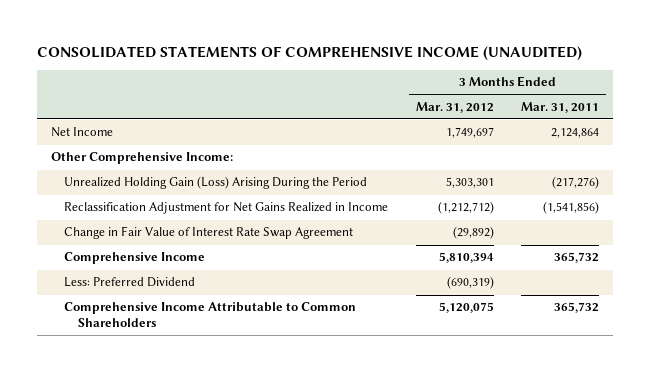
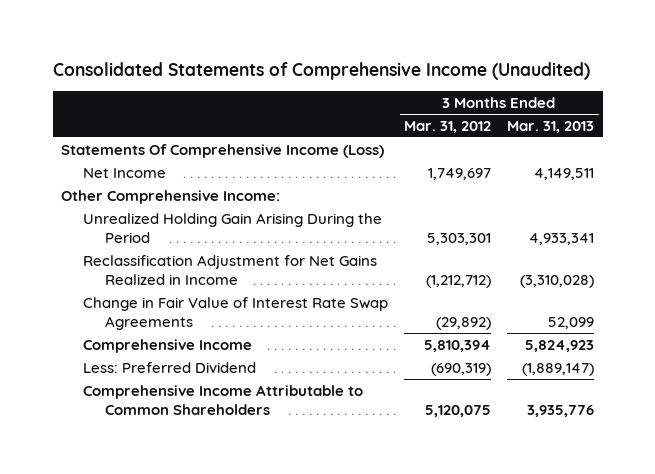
- CONSOLIDATED STATEMENTS OF COMPREHENSIVE INCOME (UNAUDITED)
+ Consolidated Statements of Comprehensive Income (Unaudited)
- | 3 Months Ended Mar. 31, 2012 | 3 Months Ended Mar. 31, 2011
+ | 3 Months Ended Mar. 31, 2012 | 3 Months Ended Mar. 31, 2013
+ Statements Of Comprehensive Income (Loss)
- Unrealized Holding Gain (Loss) Arising During the Period | 5,303,301 | (217,276)
+ Unrealized Holding Gain Arising During the Period | 5,303,301 | 4,933,341
- Change in Fair Value of Interest Rate Swap Agreement | (29,892) |
+ Change in Fair Value of Interest Rate Swap Agreements | (29,892) | 52,099

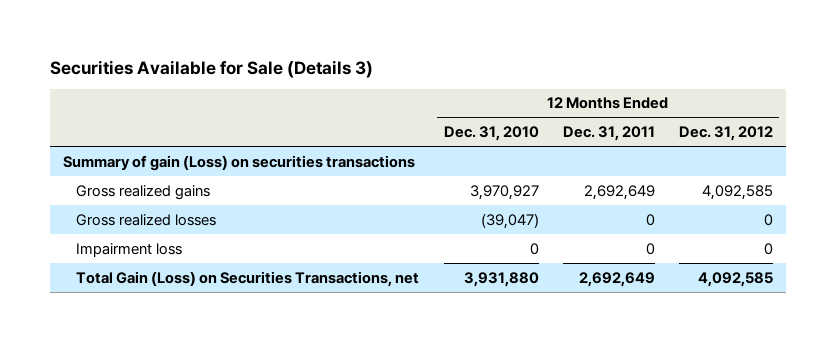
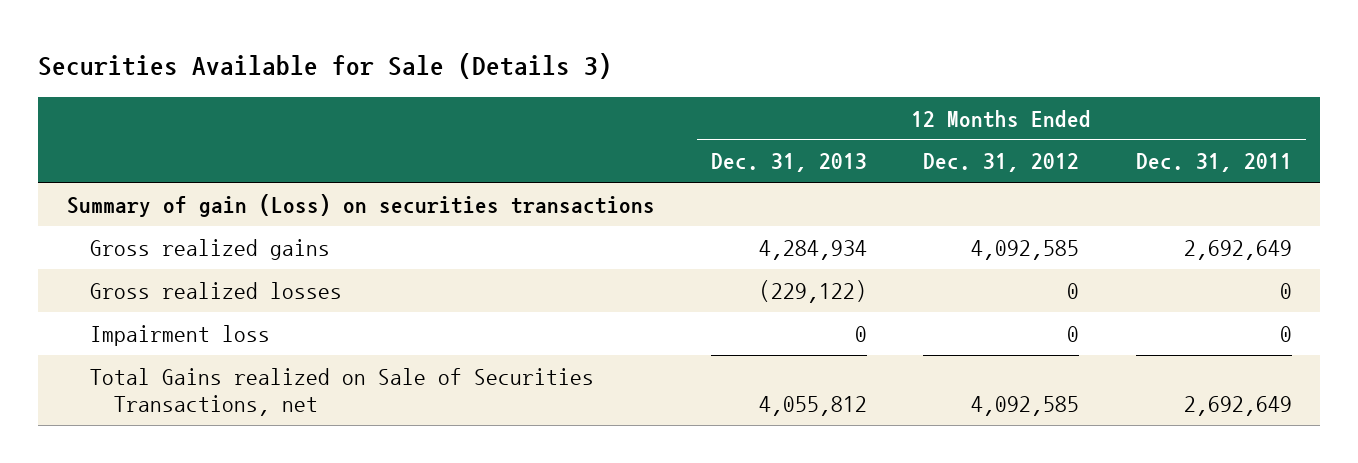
- | 12 Months Ended Dec. 31, 2010 | 12 Months Ended Dec. 31, 2011 | 12 Months Ended Dec. 31, 2012
+ | 12 Months Ended Dec. 31, 2013 | 12 Months Ended Dec. 31, 2012 | 12 Months Ended Dec. 31, 2011
- Total Gain (Loss) on Securities Transactions, net | 3,931,880 | 2,692,649 | 4,092,585
+ Total Gains realized on Sale of Securities Transactions, net | 4,055,812 | 4,092,585 | 2,692,649

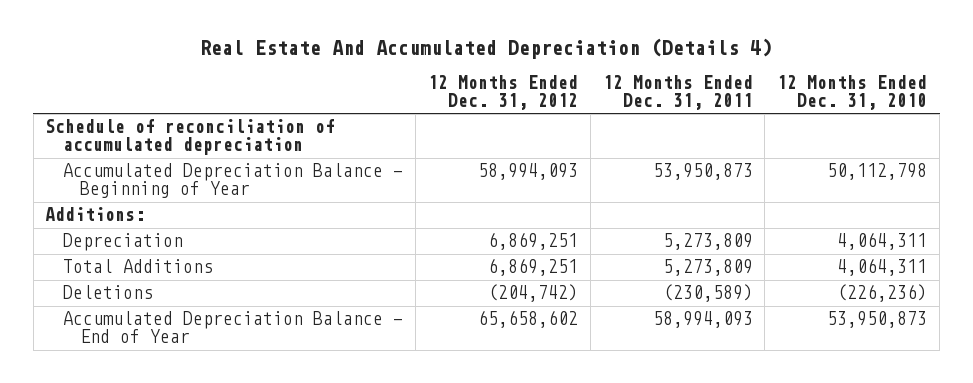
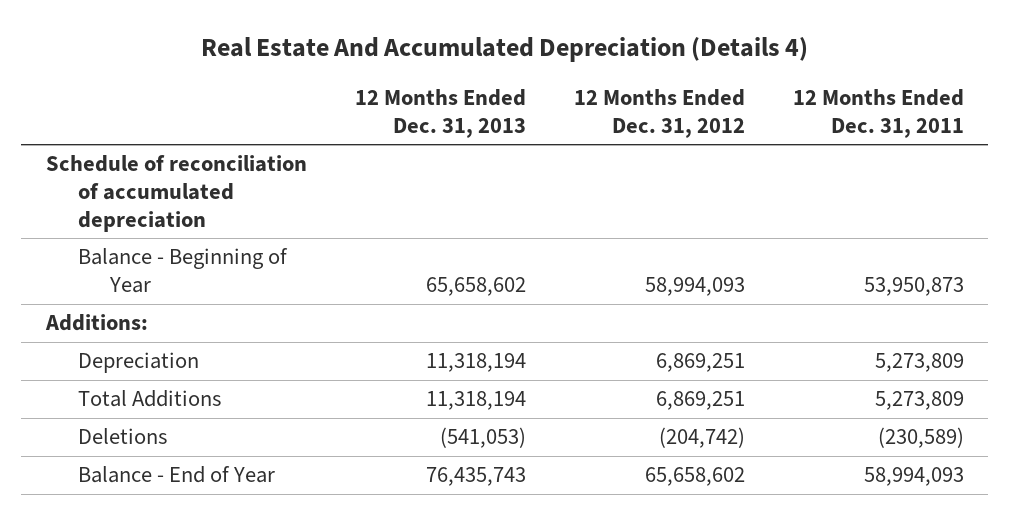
- | 12 Months Ended Dec. 31, 2012 | 12 Months Ended Dec. 31, 2011 | 12 Months Ended Dec. 31, 2010
+ | 12 Months Ended Dec. 31, 2013 | 12 Months Ended Dec. 31, 2012 | 12 Months Ended Dec. 31, 2011
- Accumulated Depreciation Balance - Beginning of Year | 58,994,093 | 53,950,873 | 50,112,798
+ Balance - Beginning of Year | 65,658,602 | 58,994,093 | 53,950,873
- Accumulated Depreciation Balance - End of Year | 65,658,602 | 58,994,093 | 53,950,873
+ Balance - End of Year | 76,435,743 | 65,658,602 | 58,994,093

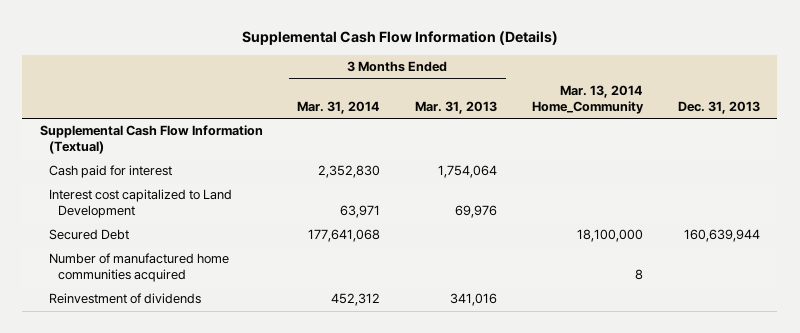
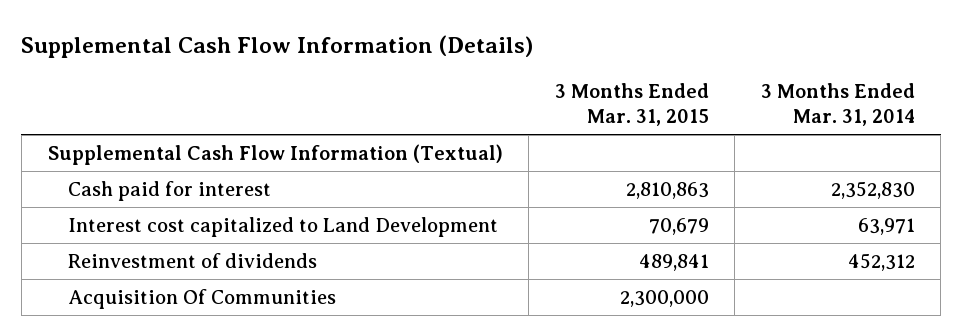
- | 3 Months Ended Mar. 31, 2014 | 3 Months Ended Mar. 31, 2013 | Mar. 13, 2014 Home_Community | Dec. 31, 2013
+ | 3 Months Ended Mar. 31, 2015 | 3 Months Ended Mar. 31, 2014
- Secured Debt | 177,641,068 | | 18,100,000 | 160,639,944
- Number of manufactured home communities acquired | | | 8 |
+ Acquisition Of Communities | 2,300,000 |

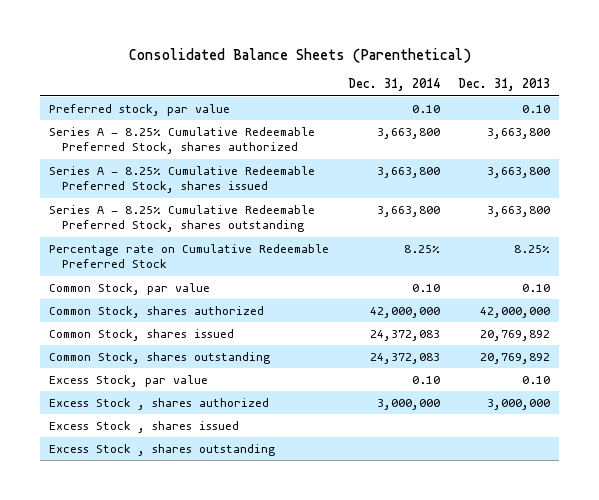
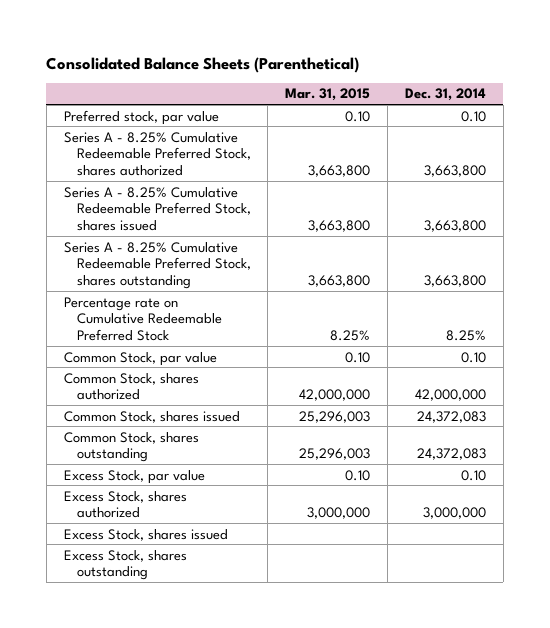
- | Dec. 31, 2014 | Dec. 31, 2013
+ | Mar. 31, 2015 | Dec. 31, 2014
- Excess Stock , shares authorized | 3,000,000 | 3,000,000
- Excess Stock , shares issued
- Excess Stock , shares outstanding
+ Excess Stock, shares authorized | 3,000,000 | 3,000,000
+ Excess Stock, shares issued
+ Excess Stock, shares outstanding

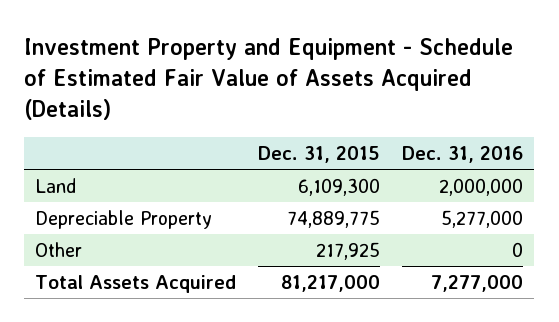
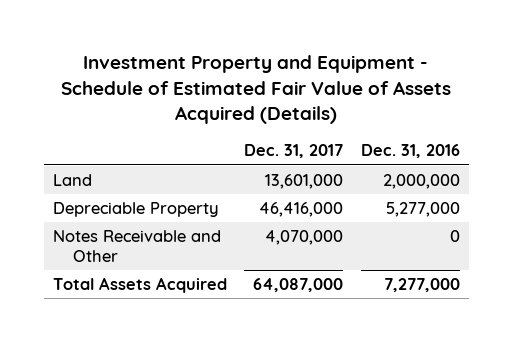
- | Dec. 31, 2015 | Dec. 31, 2016
+ | Dec. 31, 2017 | Dec. 31, 2016
- Other | 217,925 | 0
+ Notes Receivable and Other | 4,070,000 | 0

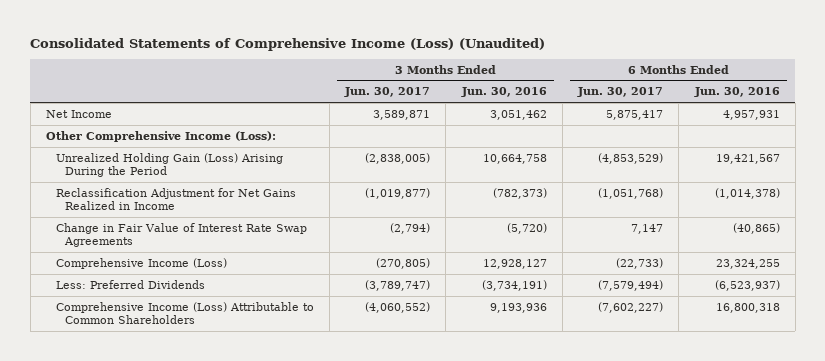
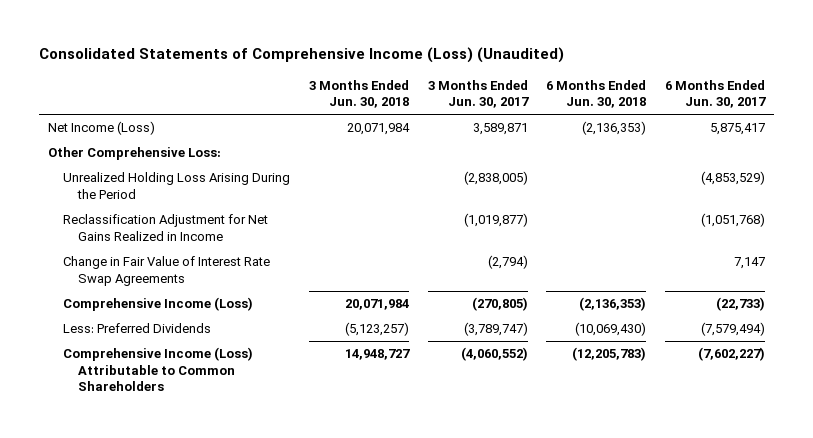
- | 3 Months Ended Jun. 30, 2017 | 3 Months Ended Jun. 30, 2016 | 6 Months Ended Jun. 30, 2017 | 6 Months Ended Jun. 30, 2016
+ | 3 Months Ended Jun. 30, 2018 | 3 Months Ended Jun. 30, 2017 | 6 Months Ended Jun. 30, 2018 | 6 Months Ended Jun. 30, 2017
- Net Income | 3,589,871 | 3,051,462 | 5,875,417 | 4,957,931
- Other Comprehensive Income (Loss):
- Unrealized Holding Gain (Loss) Arising During the Period | (2,838,005) | 10,664,758 | (4,853,529) | 19,421,567
+ Net Income (Loss) | 20,071,984 | 3,589,871 | (2,136,353) | 5,875,417
+ Other Comprehensive Loss:
+ Unrealized Holding Loss Arising During the Period | | (2,838,005) | | (4,853,529)

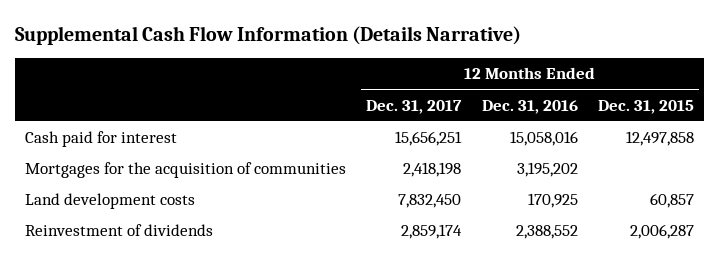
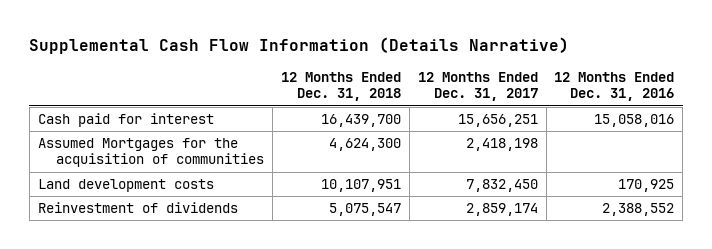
- | 12 Months Ended Dec. 31, 2017 | 12 Months Ended Dec. 31, 2016 | 12 Months Ended Dec. 31, 2015
+ | 12 Months Ended Dec. 31, 2018 | 12 Months Ended Dec. 31, 2017 | 12 Months Ended Dec. 31, 2016
- Mortgages for the acquisition of communities | 2,418,198 | 3,195,202 |
+ Assumed Mortgages for the acquisition of communities | 4,624,300 | 2,418,198 |

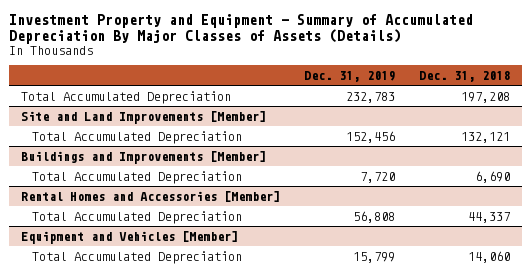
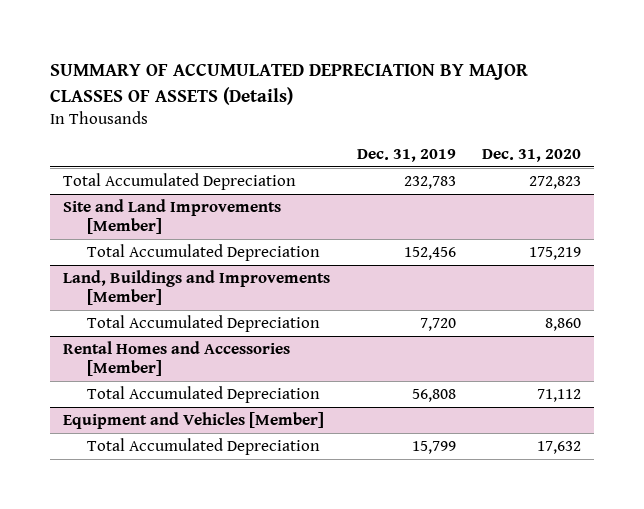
- Investment Property and Equipment - Summary of Accumulated Depreciation By Major Classes of Assets (Details)
+ SUMMARY OF ACCUMULATED DEPRECIATION BY MAJOR CLASSES OF ASSETS (Details)
- | Dec. 31, 2019 | Dec. 31, 2018
+ | Dec. 31, 2019 | Dec. 31, 2020
- Buildings and Improvements [Member]
+ Land, Buildings and Improvements [Member]

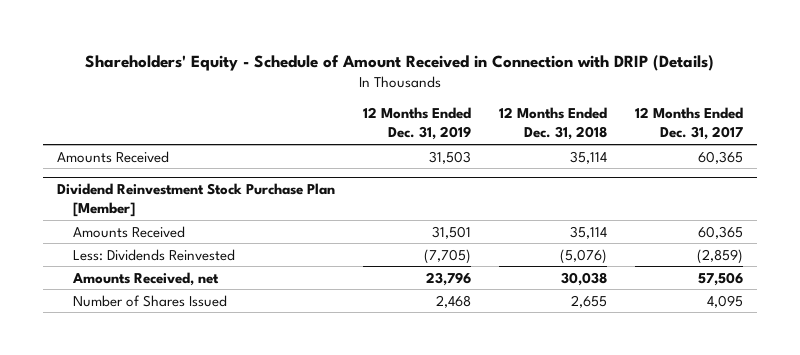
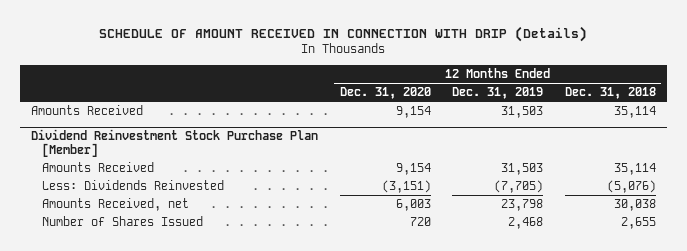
- Shareholders' Equity - Schedule of Amount Received in Connection with DRIP (Details)
+ SCHEDULE OF AMOUNT RECEIVED IN CONNECTION WITH DRIP (Details)
- | 12 Months Ended Dec. 31, 2019 | 12 Months Ended Dec. 31, 2018 | 12 Months Ended Dec. 31, 2017
+ | 12 Months Ended Dec. 31, 2020 | 12 Months Ended Dec. 31, 2019 | 12 Months Ended Dec. 31, 2018
@ Dividend Reinvestment Stock Purchase Plan [Member]
- Amounts Received | 31,501 | 35,114 | 60,365
+ Amounts Received | 9,154 | 31,503 | 35,114
- Amounts Received, net | 23,796 | 30,038 | 57,506
+ Amounts Received, net | 6,003 | 23,798 | 30,038

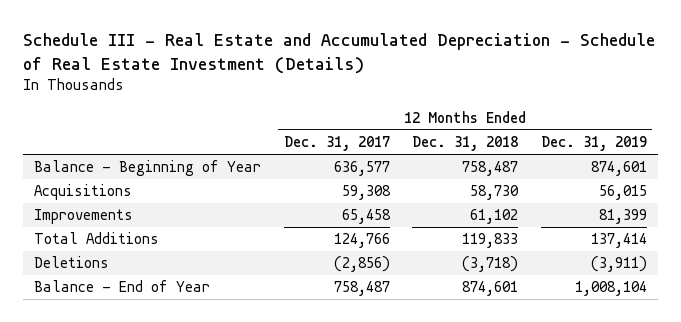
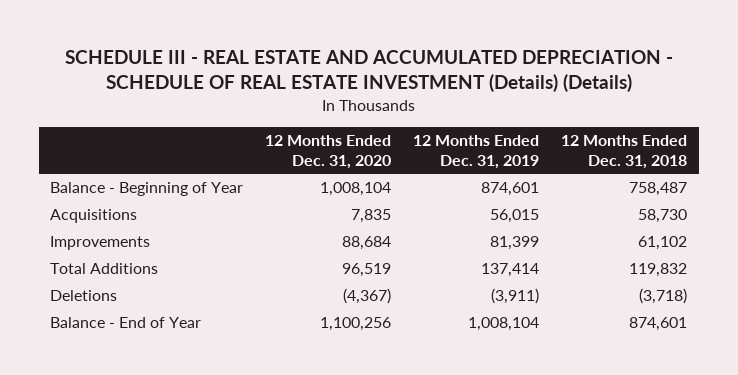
- Schedule III - Real Estate and Accumulated Depreciation - Schedule of Real Estate Investment (Details)
+ SCHEDULE III - REAL ESTATE AND ACCUMULATED DEPRECIATION - SCHEDULE OF REAL ESTATE INVESTMENT (Details) (Details)
- | 12 Months Ended Dec. 31, 2017 | 12 Months Ended Dec. 31, 2018 | 12 Months Ended Dec. 31, 2019
+ | 12 Months Ended Dec. 31, 2020 | 12 Months Ended Dec. 31, 2019 | 12 Months Ended Dec. 31, 2018
- Total Additions | 124,766 | 119,833 | 137,414
+ Total Additions | 96,519 | 137,414 | 119,832

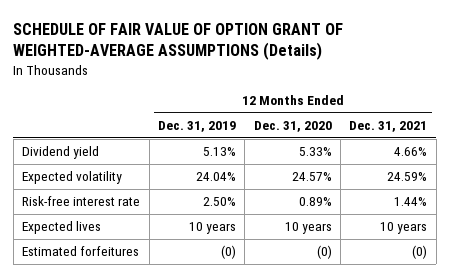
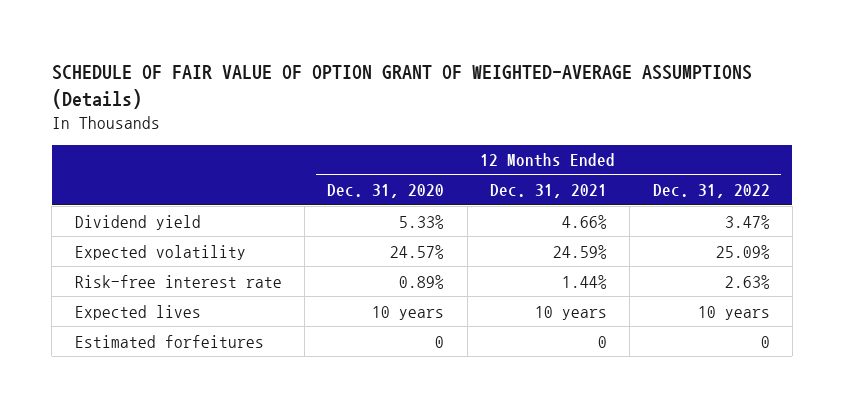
- | 12 Months Ended Dec. 31, 2019 | 12 Months Ended Dec. 31, 2020 | 12 Months Ended Dec. 31, 2021
+ | 12 Months Ended Dec. 31, 2020 | 12 Months Ended Dec. 31, 2021 | 12 Months Ended Dec. 31, 2022
- Estimated forfeitures | (0) | (0) | (0)
+ Estimated forfeitures | 0 | 0 | 0

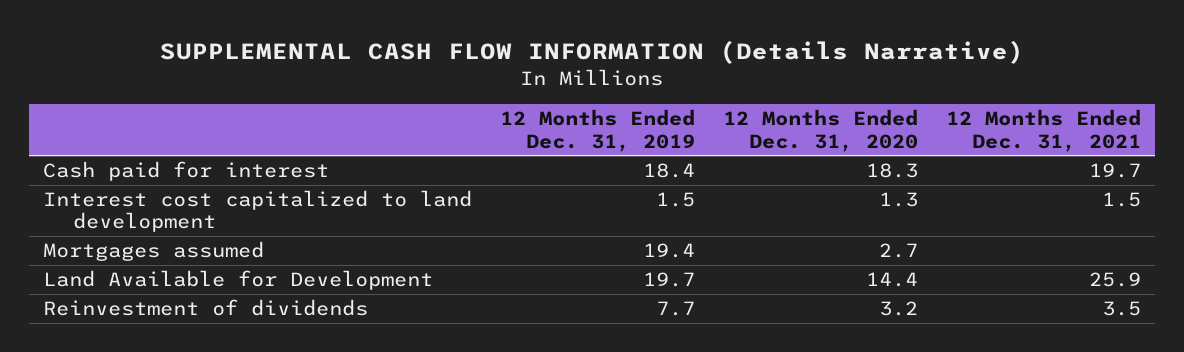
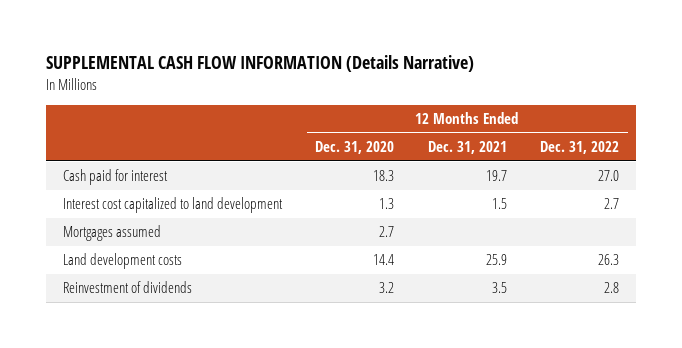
- | 12 Months Ended Dec. 31, 2019 | 12 Months Ended Dec. 31, 2020 | 12 Months Ended Dec. 31, 2021
+ | 12 Months Ended Dec. 31, 2020 | 12 Months Ended Dec. 31, 2021 | 12 Months Ended Dec. 31, 2022
- Land Available for Development | 19.7 | 14.4 | 25.9
+ Land development costs | 14.4 | 25.9 | 26.3

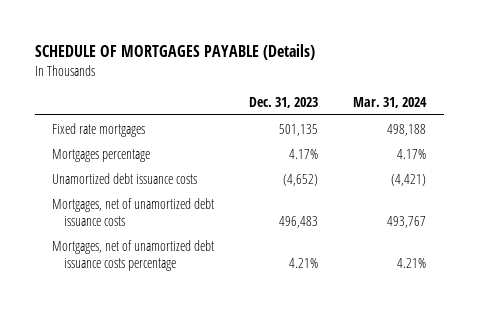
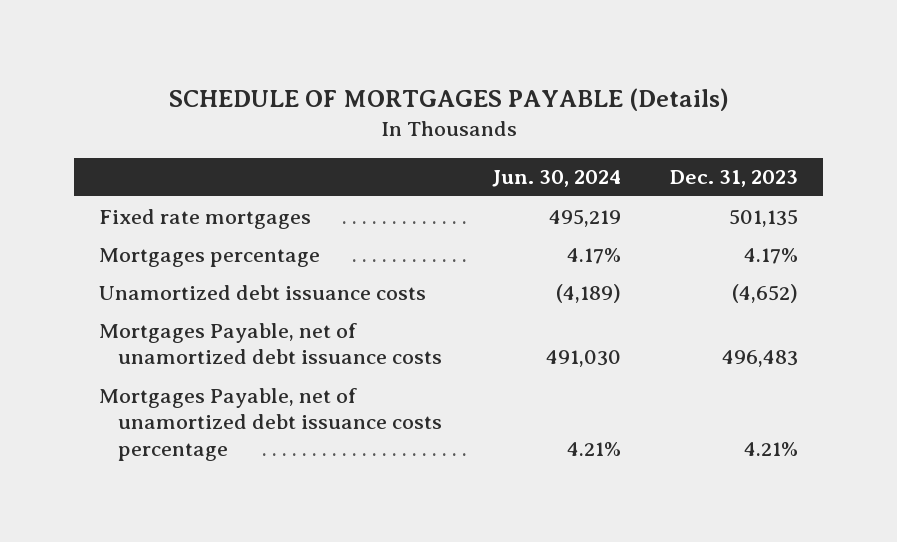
- | Dec. 31, 2023 | Mar. 31, 2024
+ | Jun. 30, 2024 | Dec. 31, 2023
- Mortgages, net of unamortized debt issuance costs | 496,483 | 493,767
- Mortgages, net of unamortized debt issuance costs percentage | 4.21% | 4.21%
+ Mortgages Payable, net of unamortized debt issuance costs | 491,030 | 496,483
+ Mortgages Payable, net of unamortized debt issuance costs percentage | 4.21% | 4.21%

